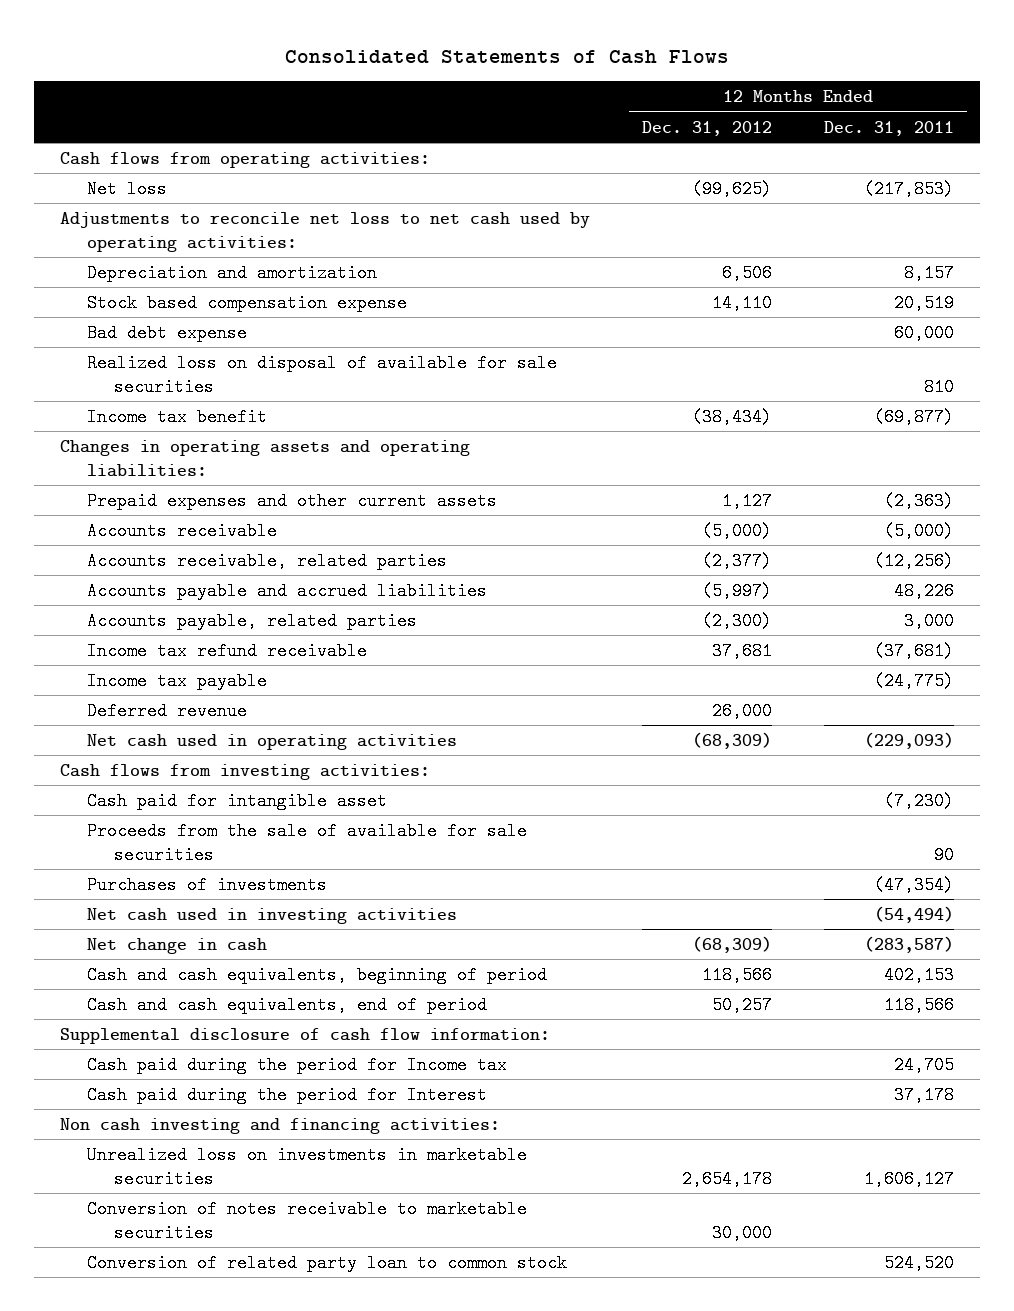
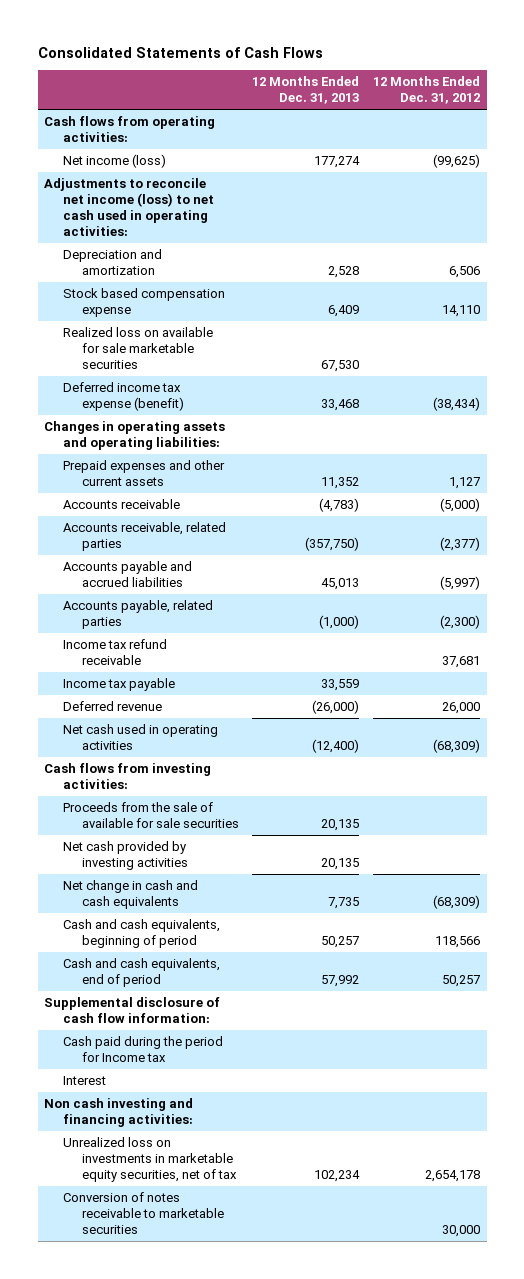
- | 12 Months Ended Dec. 31, 2012 | 12 Months Ended Dec. 31, 2011
+ | 12 Months Ended Dec. 31, 2013 | 12 Months Ended Dec. 31, 2012
- Net loss | (99,625) | (217,853)
- Adjustments to reconcile net loss to net cash used by operating activities:
+ Net income (loss) | 177,274 | (99,625)
+ Adjustments to reconcile net income (loss) to net cash used in operating activities:
- Bad debt expense | | 60,000
- Realized loss on disposal of available for sale securities | | 810
- Income tax benefit | (38,434) | (69,877)
+ Realized loss on available for sale marketable securities | 67,530 |
+ Deferred income tax expense (benefit) | 33,468 | (38,434)
- Cash paid for intangible asset | | (7,230)
- Purchases of investments | | (47,354)
- Net cash used in investing activities | | (54,494)
- Net change in cash | (68,309) | (283,587)
+ Net cash provided by investing activities | 20,135 |
+ Net change in cash and cash equivalents | 7,735 | (68,309)
- Cash paid during the period for Interest | | 37,178
+ Interest
- Unrealized loss on investments in marketable securities | 2,654,178 | 1,606,127
+ Unrealized loss on investments in marketable equity securities, net of tax | 102,234 | 2,654,178
- Conversion of related party loan to common stock | | 524,520

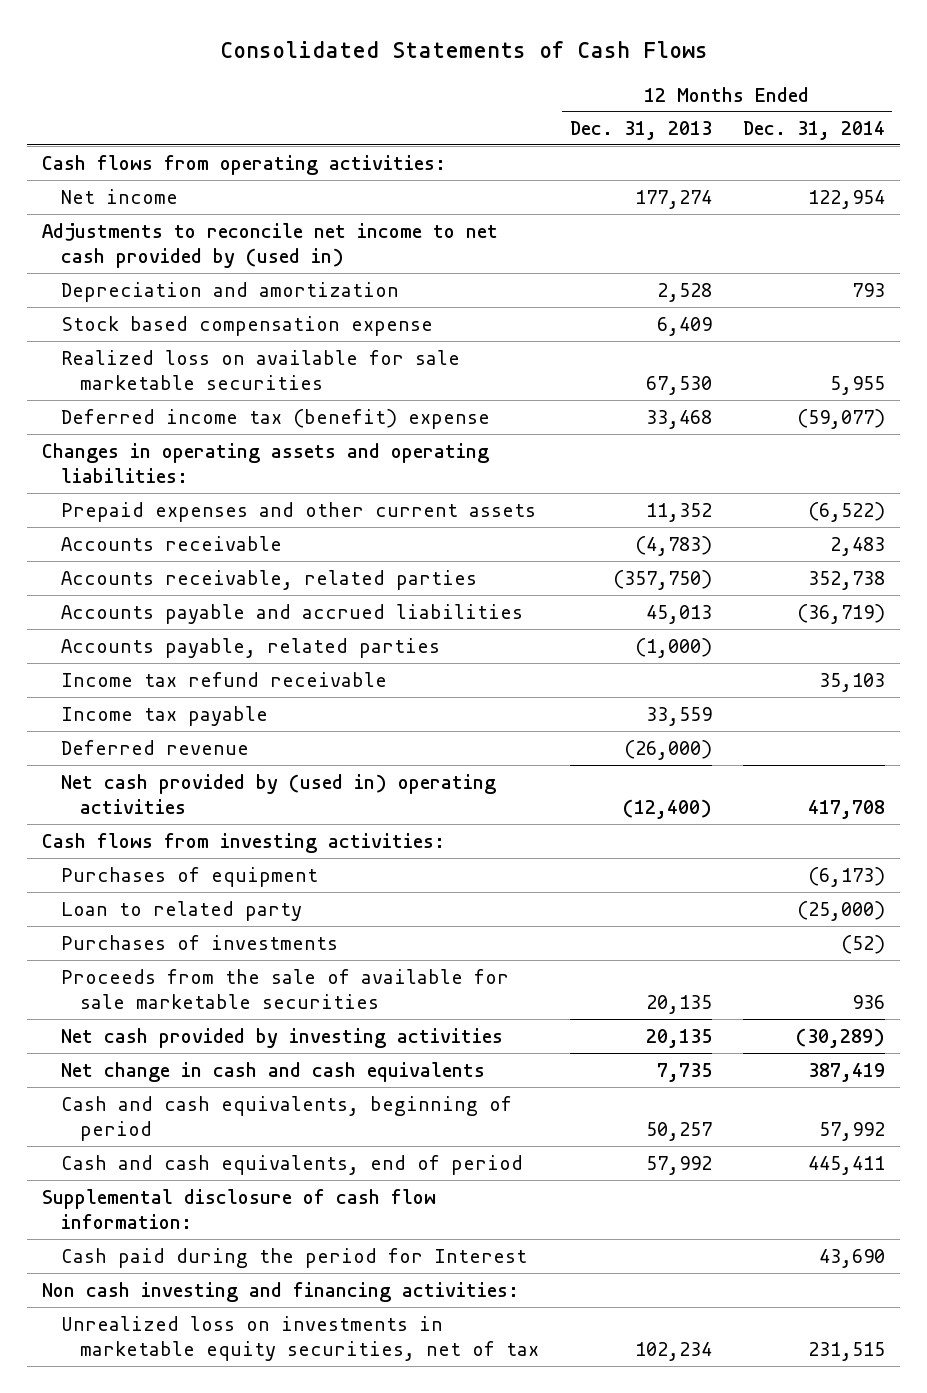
- | 12 Months Ended Dec. 31, 2013 | 12 Months Ended Dec. 31, 2012
+ | 12 Months Ended Dec. 31, 2013 | 12 Months Ended Dec. 31, 2014
- Net income (loss) | 177,274 | (99,625)
- Adjustments to reconcile net income (loss) to net cash used in operating activities:
+ Net income | 177,274 | 122,954
+ Adjustments to reconcile net income to net cash provided by (used in)
- Deferred income tax expense (benefit) | 33,468 | (38,434)
+ Deferred income tax (benefit) expense | 33,468 | (59,077)
- Net cash used in operating activities | (12,400) | (68,309)
+ Net cash provided by (used in) operating activities | (12,400) | 417,708
- Proceeds from the sale of available for sale securities | 20,135 |
+ Purchases of equipment | | (6,173)
+ Loan to related party | | (25,000)
+ Purchases of investments | | (52)
+ Proceeds from the sale of available for sale marketable securities | 20,135 | 936
- Cash paid during the period for Income tax
- Interest
+ Cash paid during the period for Interest | | 43,690
- Conversion of notes receivable to marketable securities | | 30,000

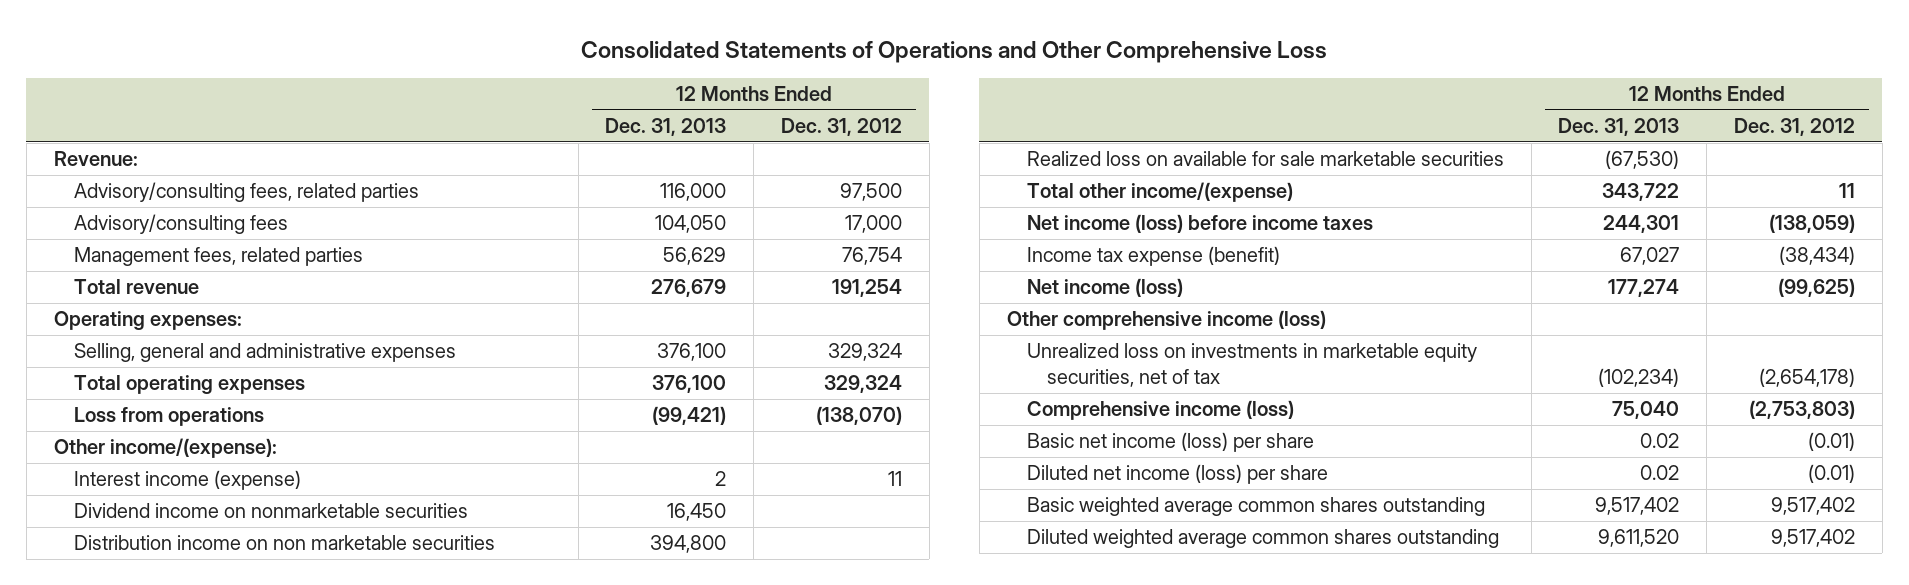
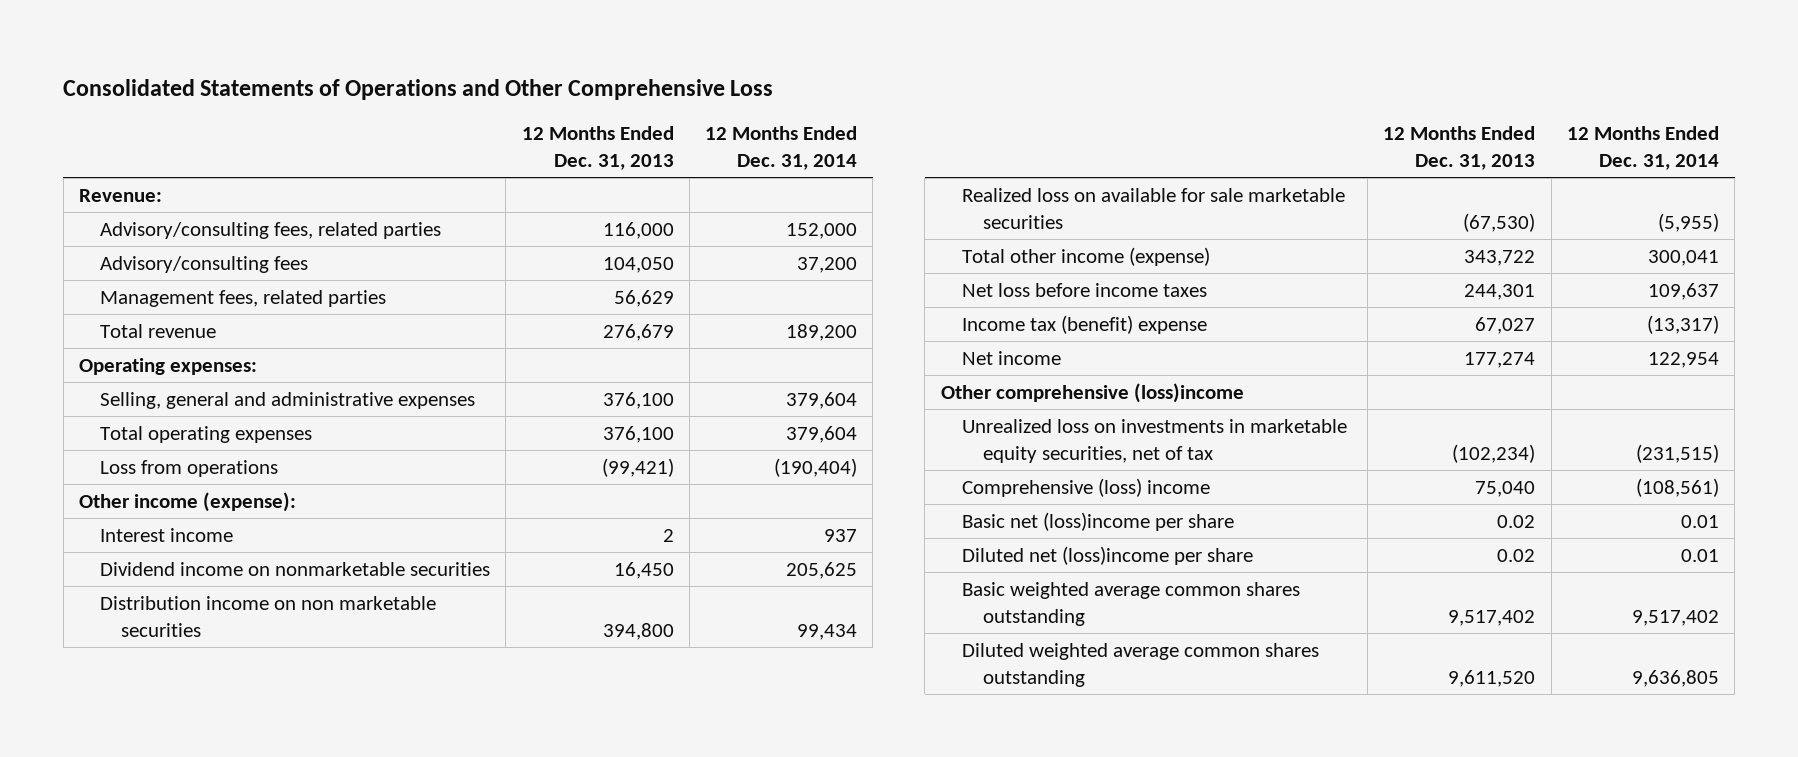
- | 12 Months Ended Dec. 31, 2013 | 12 Months Ended Dec. 31, 2012
+ | 12 Months Ended Dec. 31, 2013 | 12 Months Ended Dec. 31, 2014
- Other income/(expense):
- Interest income (expense) | 2 | 11
+ Other income (expense):
+ Interest income | 2 | 937
- Total other income/(expense) | 343,722 | 11
- Net income (loss) before income taxes | 244,301 | (138,059)
- Income tax expense (benefit) | 67,027 | (38,434)
- Net income (loss) | 177,274 | (99,625)
- Other comprehensive income (loss)
+ Total other income (expense) | 343,722 | 300,041
+ Net loss before income taxes | 244,301 | 109,637
+ Income tax (benefit) expense | 67,027 | (13,317)
+ Net income | 177,274 | 122,954
+ Other comprehensive (loss)income
- Comprehensive income (loss) | 75,040 | (2,753,803)
- Basic net income (loss) per share | 0.02 | (0.01)
- Diluted net income (loss) per share | 0.02 | (0.01)
+ Comprehensive (loss) income | 75,040 | (108,561)
+ Basic net (loss)income per share | 0.02 | 0.01
+ Diluted net (loss)income per share | 0.02 | 0.01

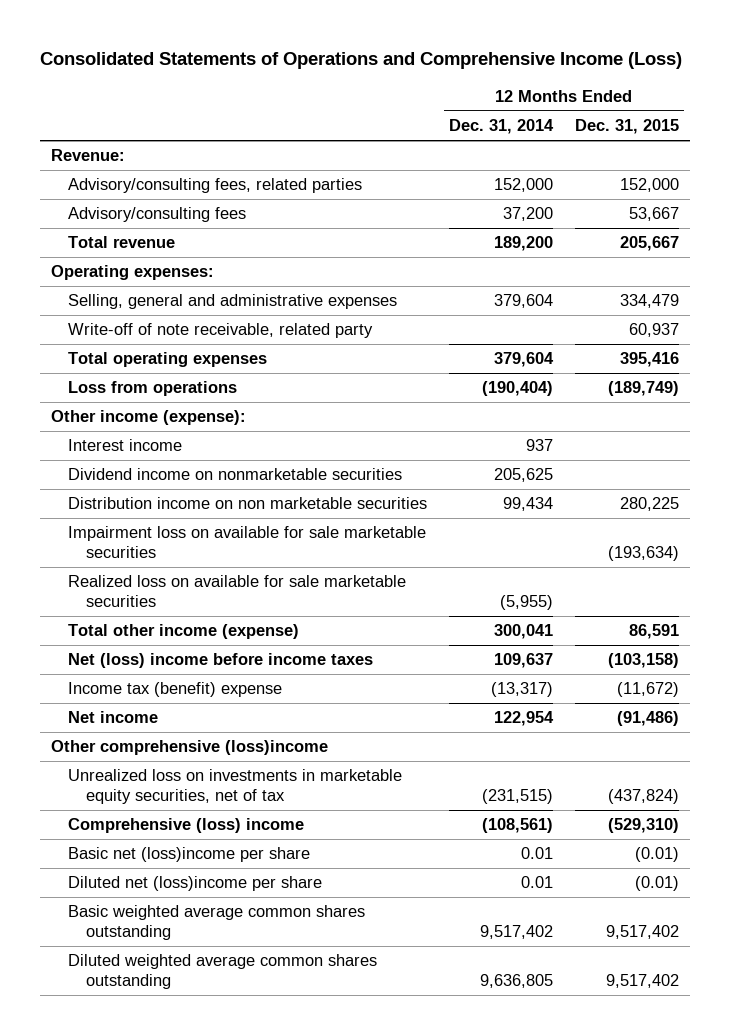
- Consolidated Statements of Operations and Other Comprehensive Loss
+ Consolidated Statements of Operations and Comprehensive Income (Loss)
- | 12 Months Ended Dec. 31, 2013 | 12 Months Ended Dec. 31, 2014
+ | 12 Months Ended Dec. 31, 2014 | 12 Months Ended Dec. 31, 2015
- Management fees, related parties | 56,629 |
+ Write-off of note receivable, related party | | 60,937
+ Impairment loss on available for sale marketable securities | | (193,634)
- Net loss before income taxes | 244,301 | 109,637
+ Net (loss) income before income taxes | 109,637 | (103,158)

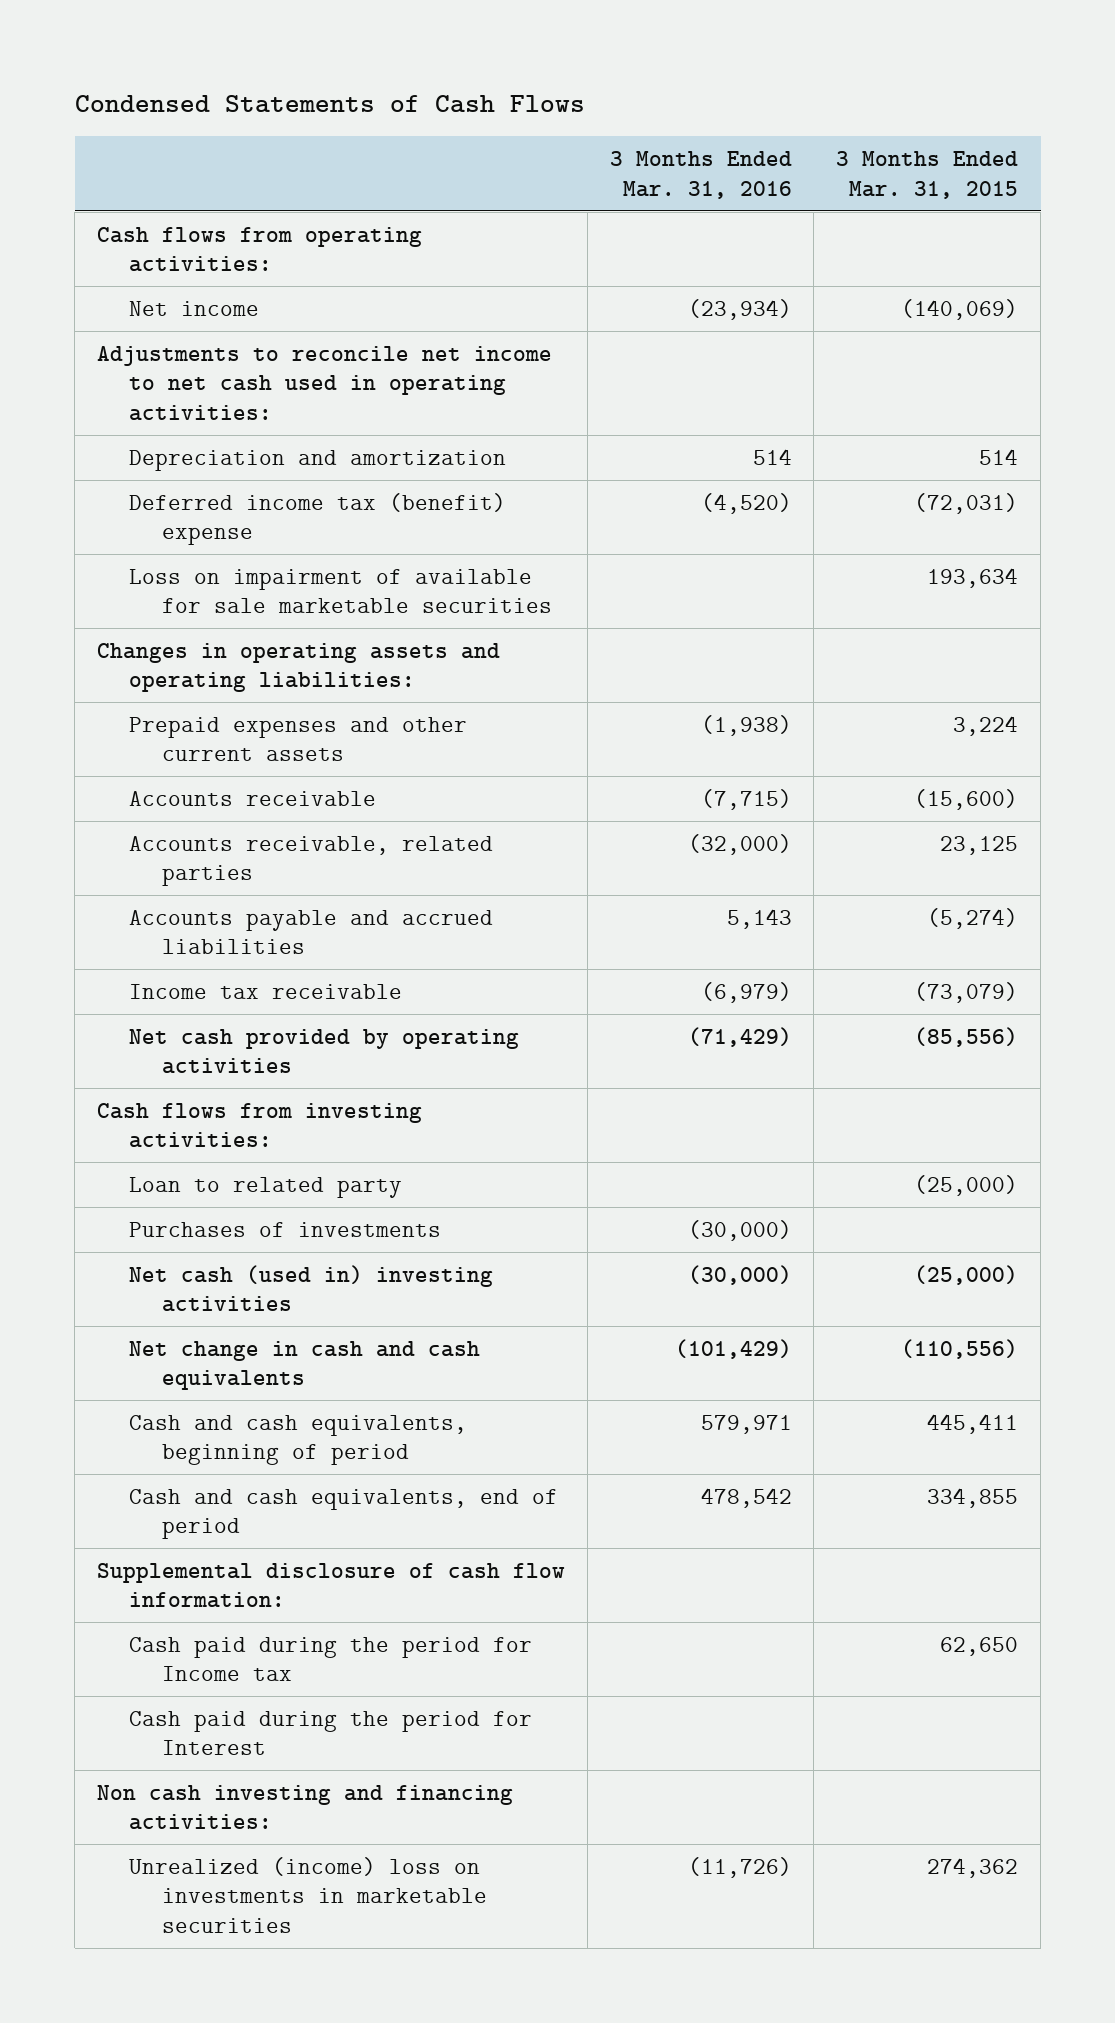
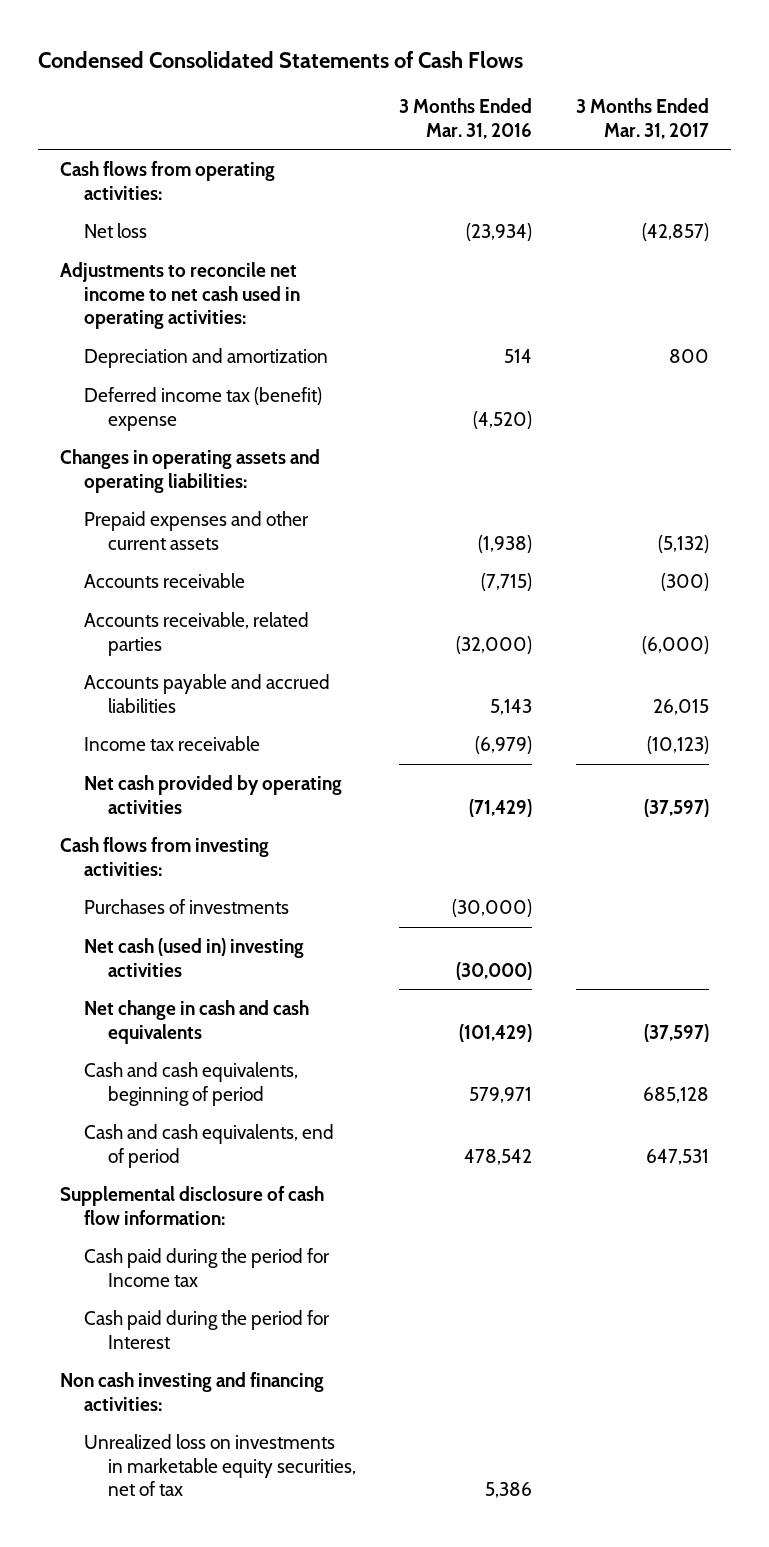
- Condensed Statements of Cash Flows
+ Condensed Consolidated Statements of Cash Flows
- | 3 Months Ended Mar. 31, 2016 | 3 Months Ended Mar. 31, 2015
+ | 3 Months Ended Mar. 31, 2016 | 3 Months Ended Mar. 31, 2017
- Net income | (23,934) | (140,069)
+ Net loss | (23,934) | (42,857)
- Loss on impairment of available for sale marketable securities | | 193,634
- Loan to related party | | (25,000)
- Unrealized (income) loss on investments in marketable securities | (11,726) | 274,362
+ Unrealized loss on investments in marketable equity securities, net of tax | 5,386 |

